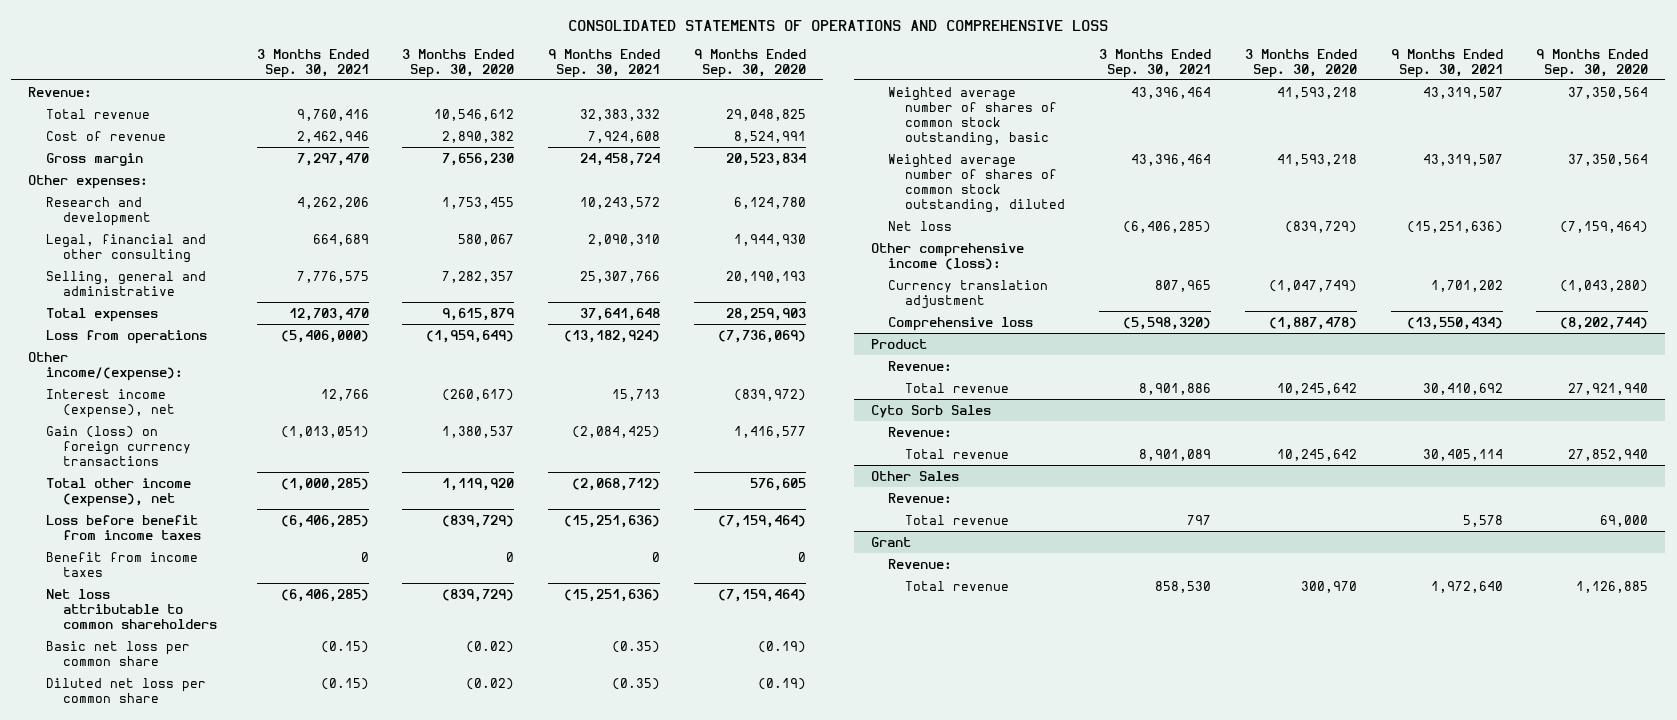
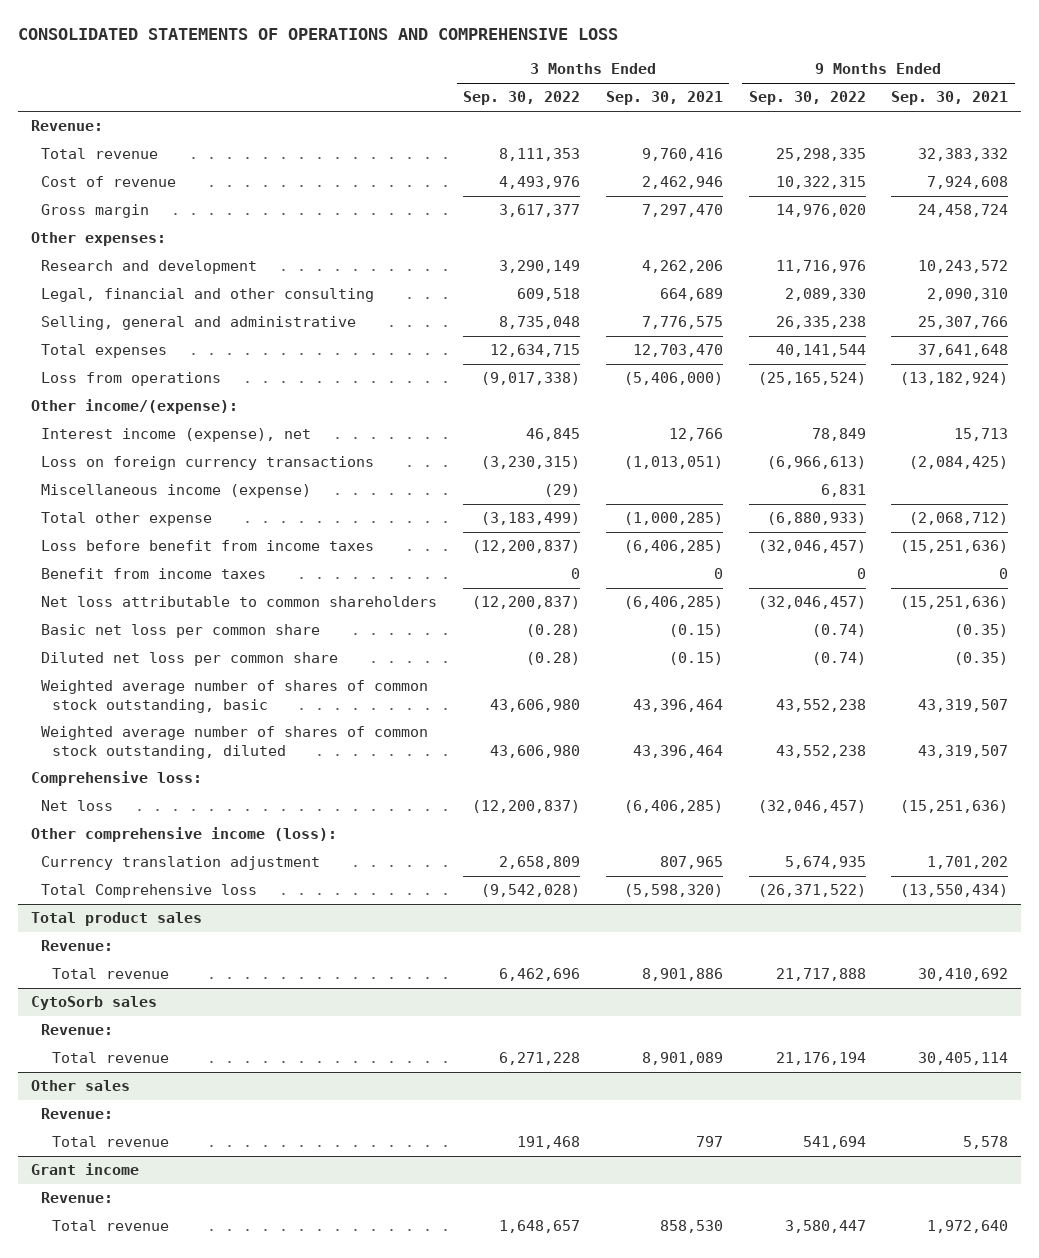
- | 3 Months Ended Sep. 30, 2021 | 3 Months Ended Sep. 30, 2020 | 9 Months Ended Sep. 30, 2021 | 9 Months Ended Sep. 30, 2020
+ | 3 Months Ended Sep. 30, 2022 | 3 Months Ended Sep. 30, 2021 | 9 Months Ended Sep. 30, 2022 | 9 Months Ended Sep. 30, 2021
- Gain (loss) on foreign currency transactions | (1,013,051) | 1,380,537 | (2,084,425) | 1,416,577
- Total other income (expense), net | (1,000,285) | 1,119,920 | (2,068,712) | 576,605
+ Loss on foreign currency transactions | (3,230,315) | (1,013,051) | (6,966,613) | (2,084,425)
+ Miscellaneous income (expense) | (29) | | 6,831 |
+ Total other expense | (3,183,499) | (1,000,285) | (6,880,933) | (2,068,712)
+ Comprehensive loss:
- Comprehensive loss | (5,598,320) | (1,887,478) | (13,550,434) | (8,202,744)
- Product
+ Total Comprehensive loss | (9,542,028) | (5,598,320) | (26,371,522) | (13,550,434)
+ Total product sales
- Cyto Sorb Sales
+ CytoSorb sales
- Other Sales
+ Other sales
- Grant
+ Grant income

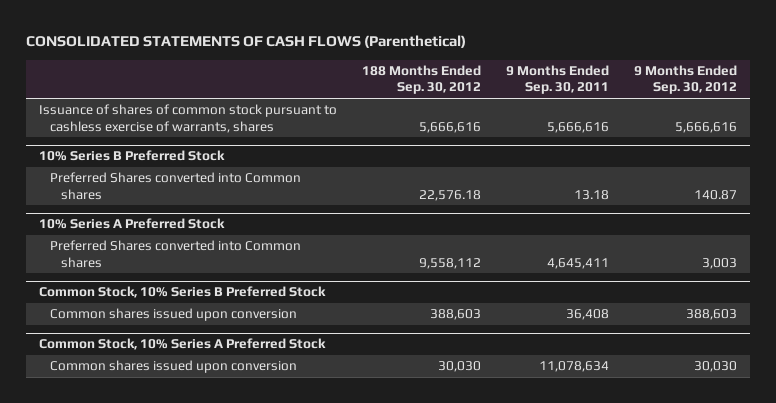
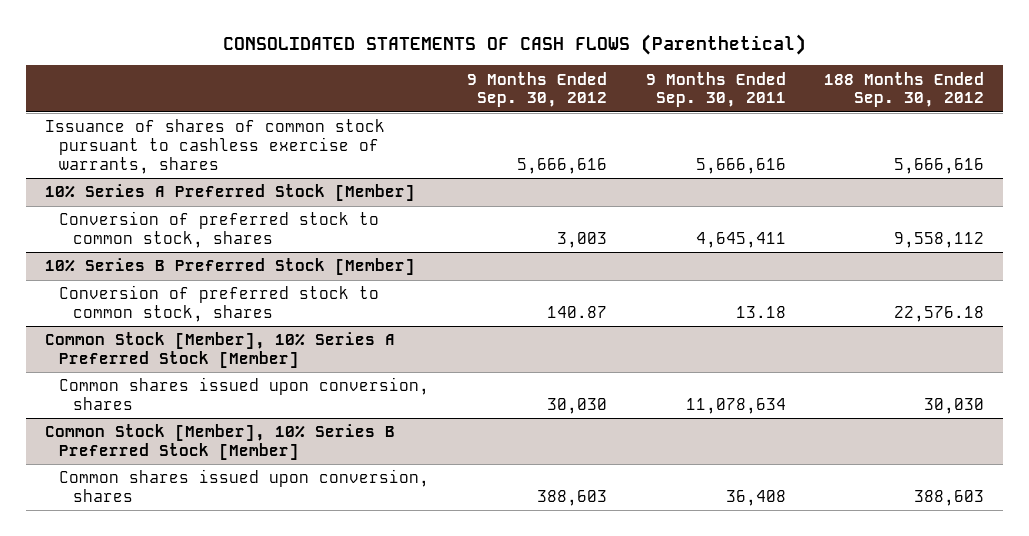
- | 188 Months Ended Sep. 30, 2012 | 9 Months Ended Sep. 30, 2011 | 9 Months Ended Sep. 30, 2012
+ | 9 Months Ended Sep. 30, 2012 | 9 Months Ended Sep. 30, 2011 | 188 Months Ended Sep. 30, 2012
- 10% Series B Preferred Stock
- Preferred Shares converted into Common shares | 22,576.18 | 13.18 | 140.87
- 10% Series A Preferred Stock
- Preferred Shares converted into Common shares | 9,558,112 | 4,645,411 | 3,003
- Common Stock, 10% Series B Preferred Stock
- Common shares issued upon conversion | 388,603 | 36,408 | 388,603
- Common Stock, 10% Series A Preferred Stock
- Common shares issued upon conversion | 30,030 | 11,078,634 | 30,030
+ 10% Series A Preferred Stock [Member]
+ Conversion of preferred stock to common stock, shares | 3,003 | 4,645,411 | 9,558,112
+ 10% Series B Preferred Stock [Member]
+ Conversion of preferred stock to common stock, shares | 140.87 | 13.18 | 22,576.18
+ Common Stock [Member], 10% Series A Preferred Stock [Member]
+ Common shares issued upon conversion, shares | 30,030 | 11,078,634 | 30,030
+ Common Stock [Member], 10% Series B Preferred Stock [Member]
+ Common shares issued upon conversion, shares | 388,603 | 36,408 | 388,603

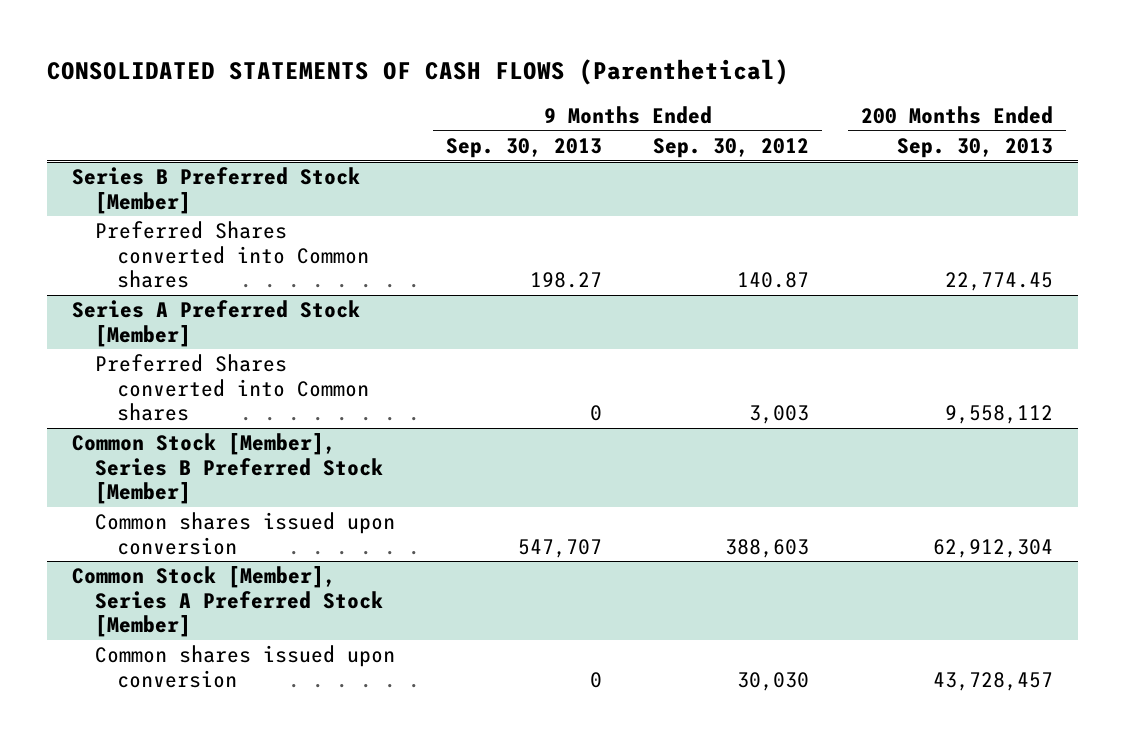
- | 9 Months Ended Sep. 30, 2012 | 9 Months Ended Sep. 30, 2011 | 188 Months Ended Sep. 30, 2012
+ | 9 Months Ended Sep. 30, 2013 | 9 Months Ended Sep. 30, 2012 | 200 Months Ended Sep. 30, 2013
- Issuance of shares of common stock pursuant to cashless exercise of warrants, shares | 5,666,616 | 5,666,616 | 5,666,616
- 10% Series A Preferred Stock [Member]
- Conversion of preferred stock to common stock, shares | 3,003 | 4,645,411 | 9,558,112
- 10% Series B Preferred Stock [Member]
- Conversion of preferred stock to common stock, shares | 140.87 | 13.18 | 22,576.18
- Common Stock [Member], 10% Series A Preferred Stock [Member]
- Common shares issued upon conversion, shares | 30,030 | 11,078,634 | 30,030
- Common Stock [Member], 10% Series B Preferred Stock [Member]
- Common shares issued upon conversion, shares | 388,603 | 36,408 | 388,603
+ Series B Preferred Stock [Member]
+ Preferred Shares converted into Common shares | 198.27 | 140.87 | 22,774.45
+ Series A Preferred Stock [Member]
+ Preferred Shares converted into Common shares | 0 | 3,003 | 9,558,112
+ Common Stock [Member], Series B Preferred Stock [Member]
+ Common shares issued upon conversion | 547,707 | 388,603 | 62,912,304
+ Common Stock [Member], Series A Preferred Stock [Member]
+ Common shares issued upon conversion | 0 | 30,030 | 43,728,457

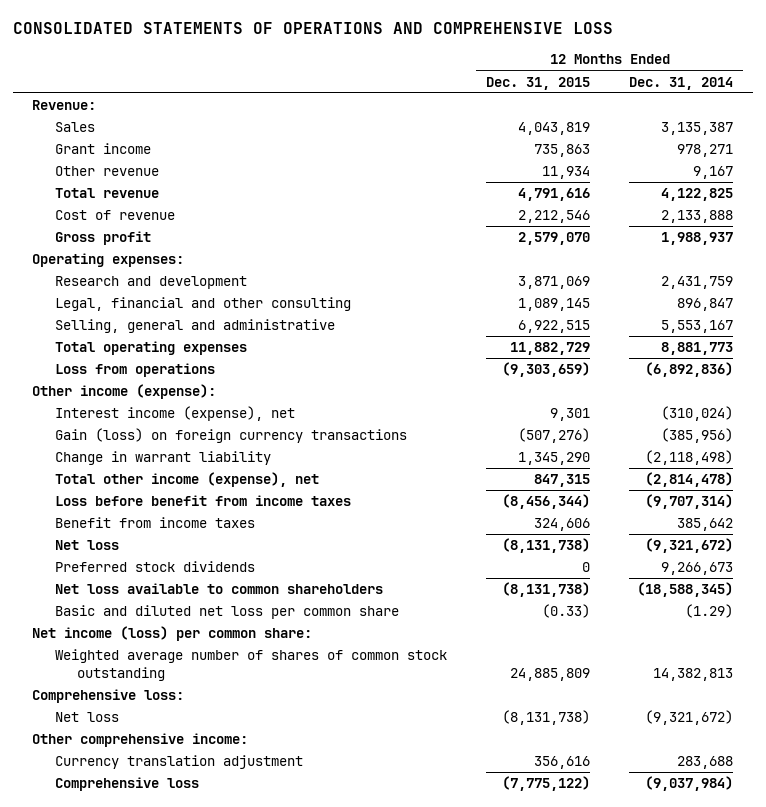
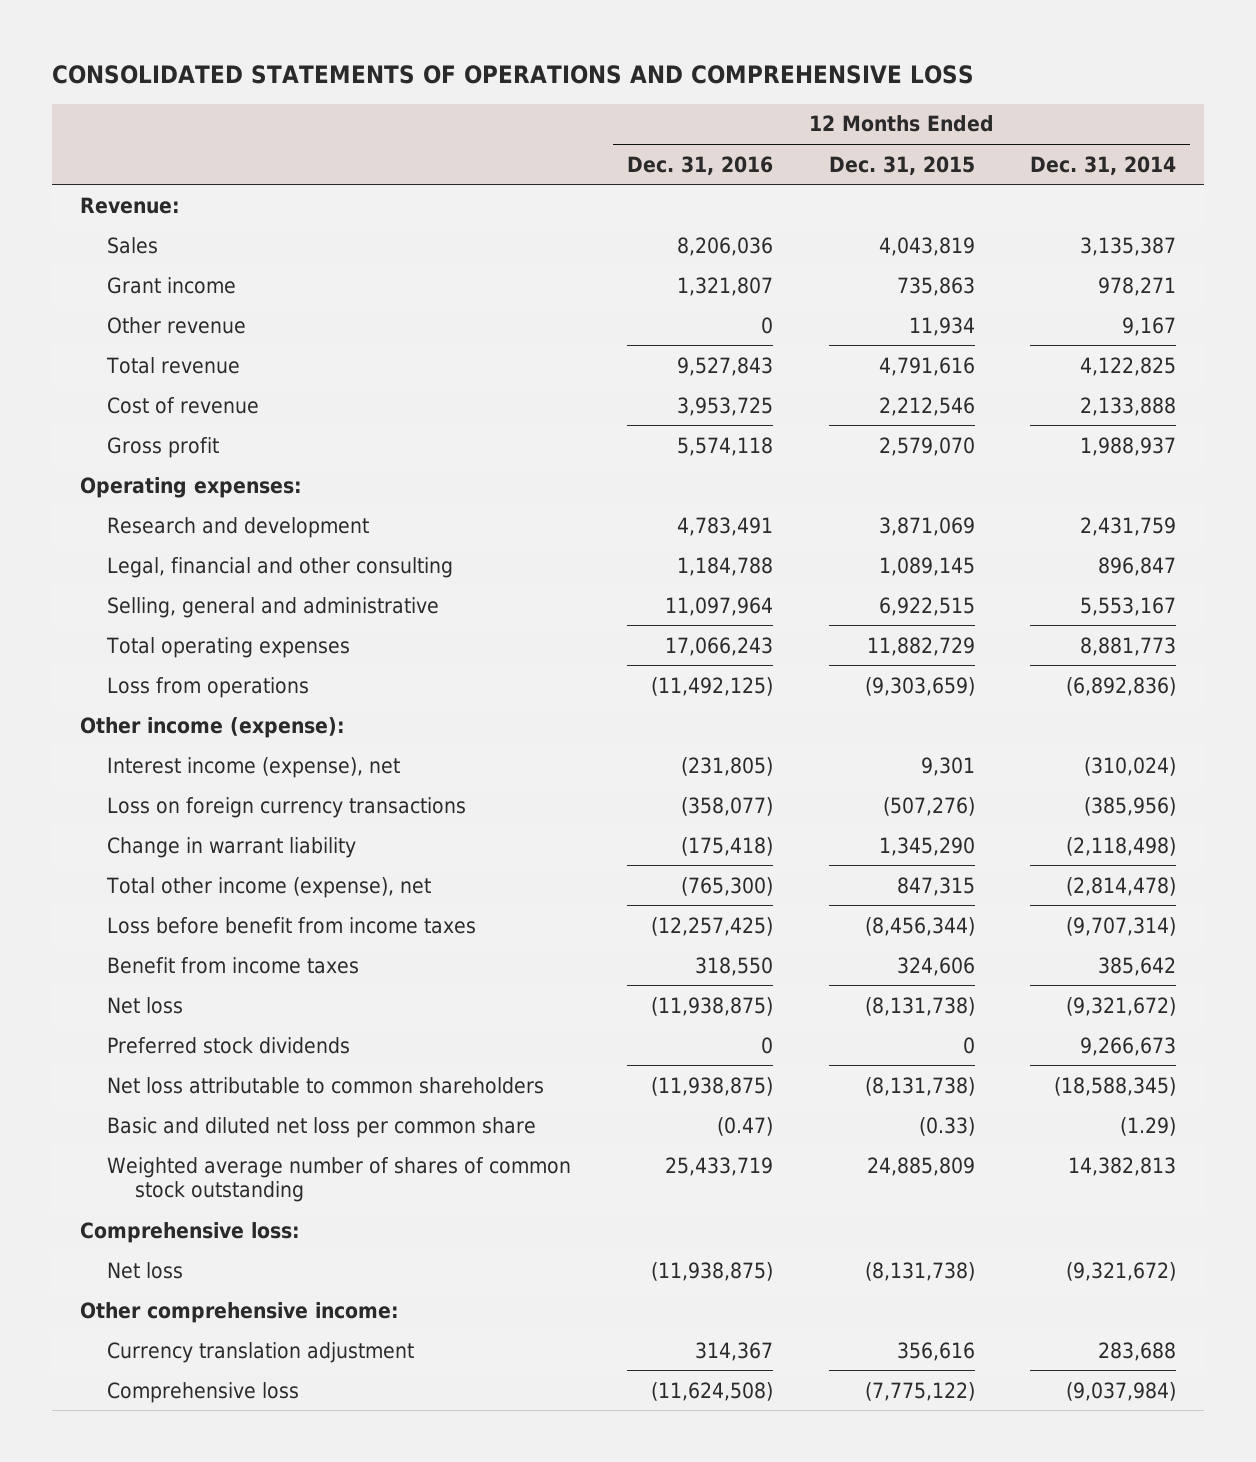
- | 12 Months Ended Dec. 31, 2015 | 12 Months Ended Dec. 31, 2014
+ | 12 Months Ended Dec. 31, 2016 | 12 Months Ended Dec. 31, 2015 | 12 Months Ended Dec. 31, 2014
- Gain (loss) on foreign currency transactions | (507,276) | (385,956)
+ Loss on foreign currency transactions | (358,077) | (507,276) | (385,956)
- Net loss available to common shareholders | (8,131,738) | (18,588,345)
+ Net loss attributable to common shareholders | (11,938,875) | (8,131,738) | (18,588,345)
- Net income (loss) per common share:

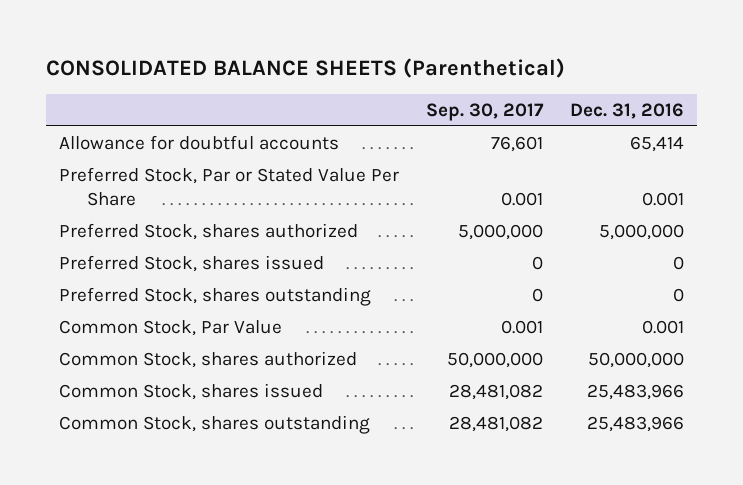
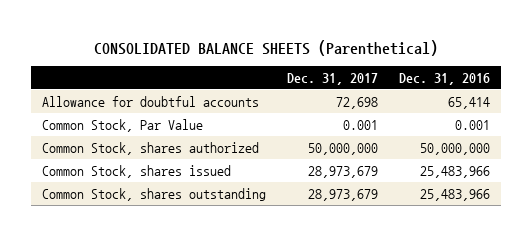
- | Sep. 30, 2017 | Dec. 31, 2016
+ | Dec. 31, 2017 | Dec. 31, 2016
- Preferred Stock, Par or Stated Value Per Share | 0.001 | 0.001
- Preferred Stock, shares authorized | 5,000,000 | 5,000,000
- Preferred Stock, shares issued | 0 | 0
- Preferred Stock, shares outstanding | 0 | 0

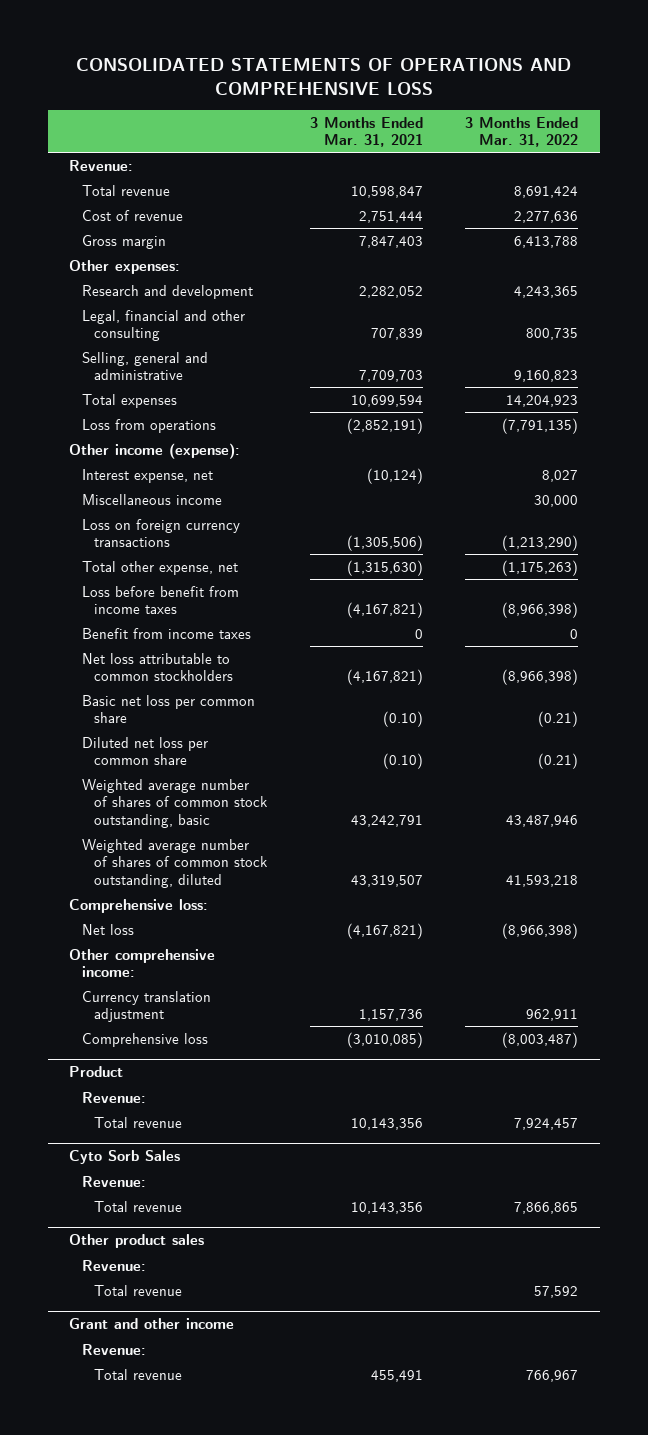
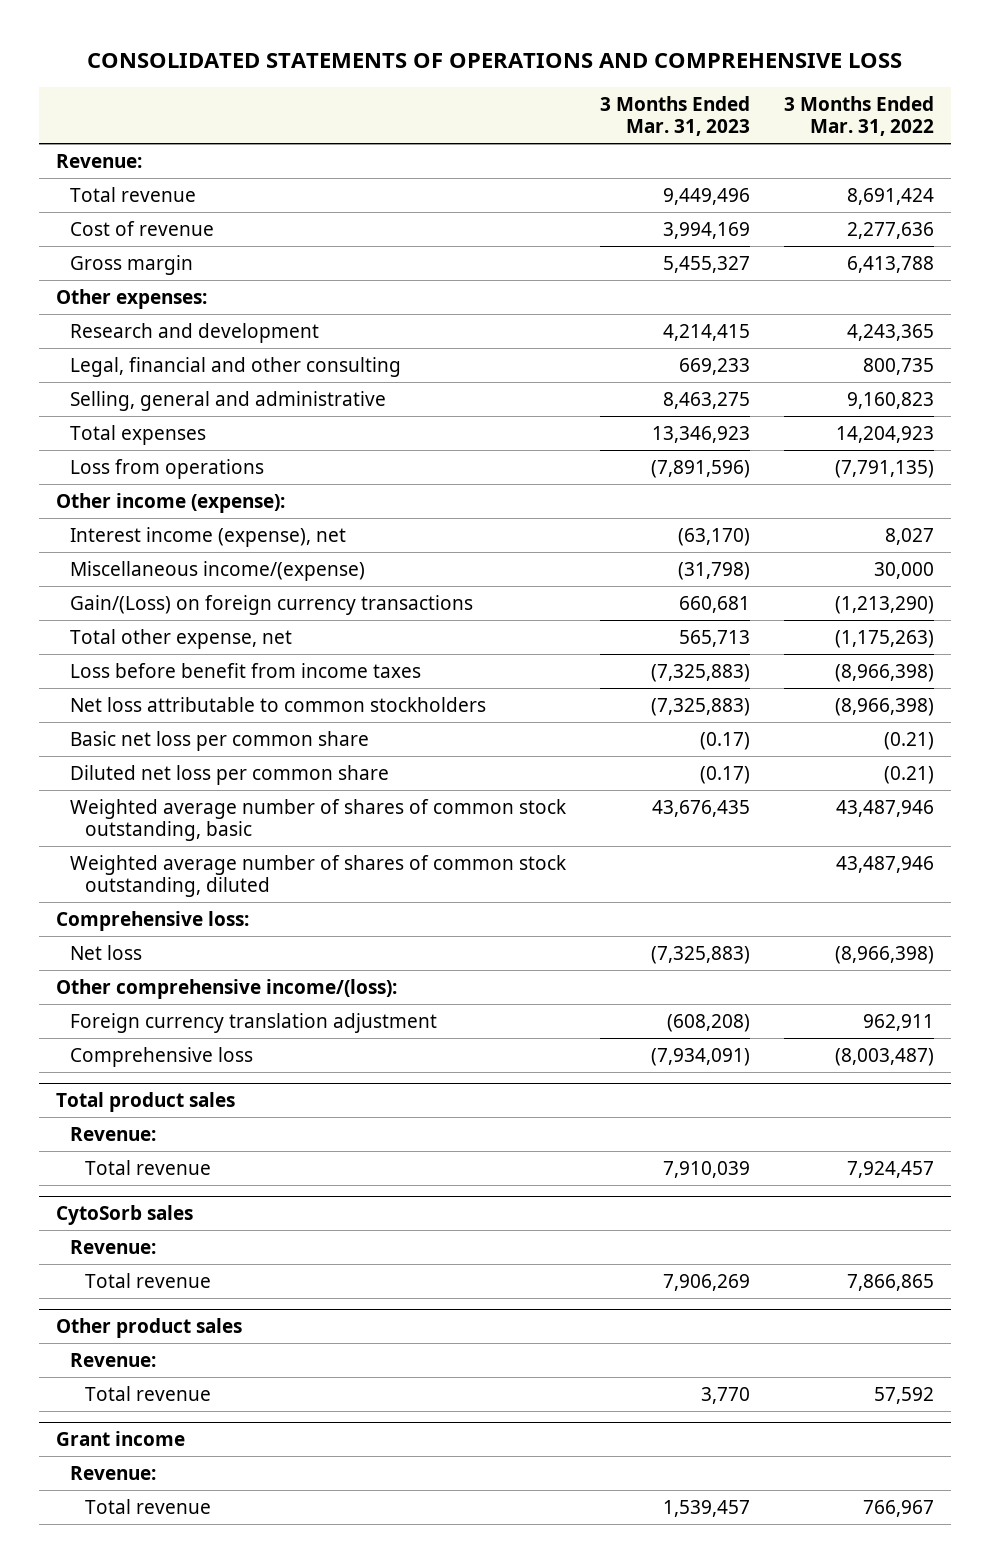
- | 3 Months Ended Mar. 31, 2021 | 3 Months Ended Mar. 31, 2022
+ | 3 Months Ended Mar. 31, 2023 | 3 Months Ended Mar. 31, 2022
- Interest expense, net | (10,124) | 8,027
- Miscellaneous income | | 30,000
- Loss on foreign currency transactions | (1,305,506) | (1,213,290)
+ Interest income (expense), net | (63,170) | 8,027
+ Miscellaneous income/(expense) | (31,798) | 30,000
+ Gain/(Loss) on foreign currency transactions | 660,681 | (1,213,290)
- Benefit from income taxes | 0 | 0
- Weighted average number of shares of common stock outstanding, diluted | 43,319,507 | 41,593,218
+ Weighted average number of shares of common stock outstanding, diluted | | 43,487,946
- Other comprehensive income:
- Currency translation adjustment | 1,157,736 | 962,911
+ Other comprehensive income/(loss):
+ Foreign currency translation adjustment | (608,208) | 962,911
- Product
+ Total product sales
- Cyto Sorb Sales
+ CytoSorb sales
- Grant and other income
+ Grant income

